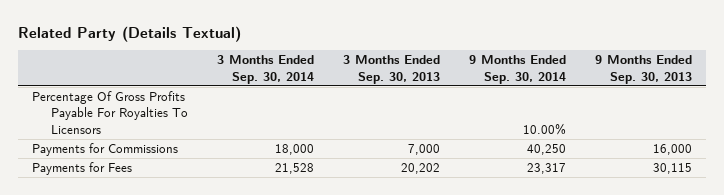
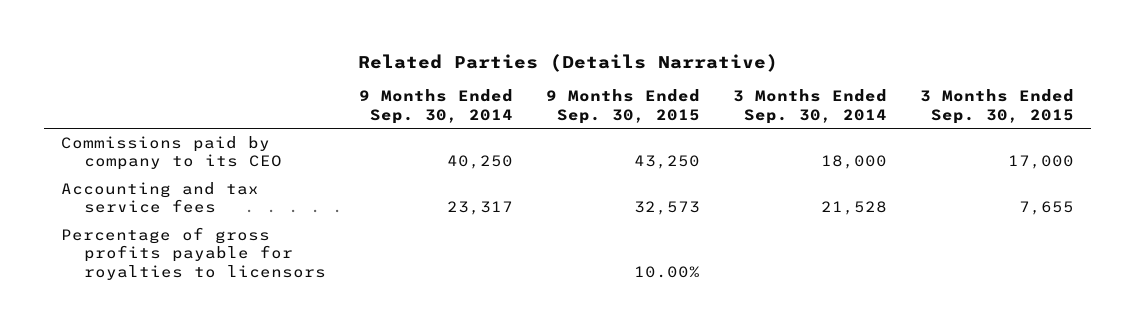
- Related Party (Details Textual)
+ Related Parties (Details Narrative)
- | 3 Months Ended Sep. 30, 2014 | 3 Months Ended Sep. 30, 2013 | 9 Months Ended Sep. 30, 2014 | 9 Months Ended Sep. 30, 2013
+ | 9 Months Ended Sep. 30, 2014 | 9 Months Ended Sep. 30, 2015 | 3 Months Ended Sep. 30, 2014 | 3 Months Ended Sep. 30, 2015
- Percentage Of Gross Profits Payable For Royalties To Licensors | | | 10.00% |
- Payments for Commissions | 18,000 | 7,000 | 40,250 | 16,000
- Payments for Fees | 21,528 | 20,202 | 23,317 | 30,115
+ Commissions paid by company to its CEO | 40,250 | 43,250 | 18,000 | 17,000
+ Accounting and tax service fees | 23,317 | 32,573 | 21,528 | 7,655
+ Percentage of gross profits payable for royalties to licensors | | 10.00% | |

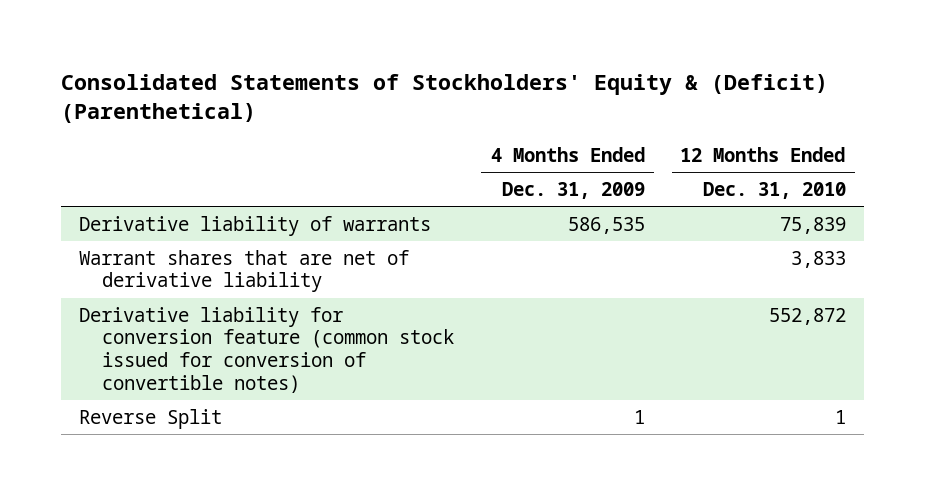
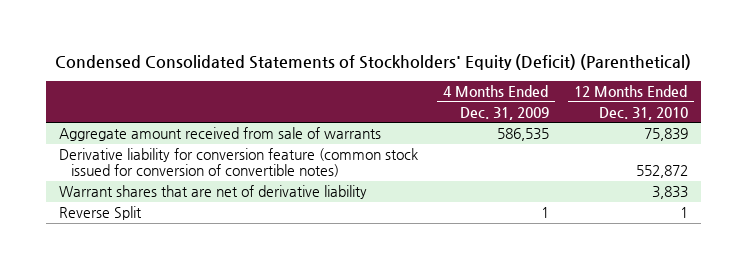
- Consolidated Statements of Stockholders' Equity & (Deficit) (Parenthetical)
+ Condensed Consolidated Statements of Stockholders' Equity (Deficit) (Parenthetical)
- Derivative liability of warrants | 586,535 | 75,839
+ Aggregate amount received from sale of warrants | 586,535 | 75,839
moved down: Warrant shares that are net of derivative liability | | 3,833

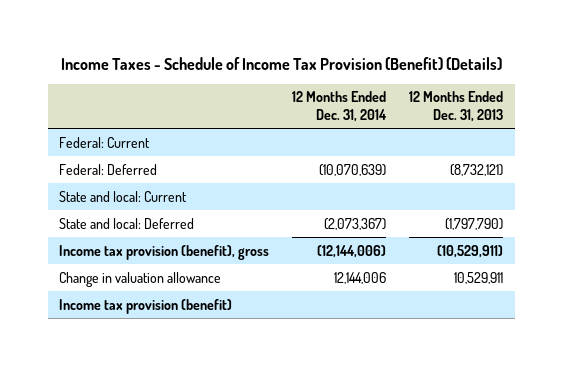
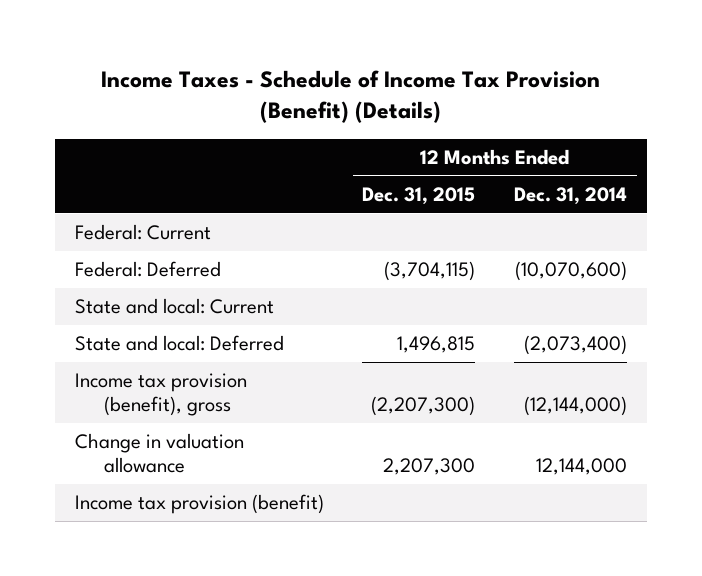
- | 12 Months Ended Dec. 31, 2014 | 12 Months Ended Dec. 31, 2013
+ | 12 Months Ended Dec. 31, 2015 | 12 Months Ended Dec. 31, 2014
- Federal: Deferred | (10,070,639) | (8,732,121)
+ Federal: Deferred | (3,704,115) | (10,070,600)
- State and local: Deferred | (2,073,367) | (1,797,790)
- Income tax provision (benefit), gross | (12,144,006) | (10,529,911)
- Change in valuation allowance | 12,144,006 | 10,529,911
+ State and local: Deferred | 1,496,815 | (2,073,400)
+ Income tax provision (benefit), gross | (2,207,300) | (12,144,000)
+ Change in valuation allowance | 2,207,300 | 12,144,000

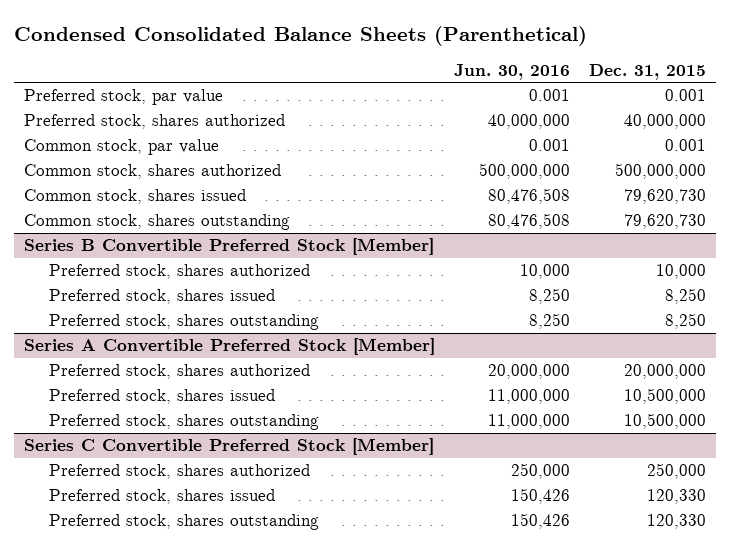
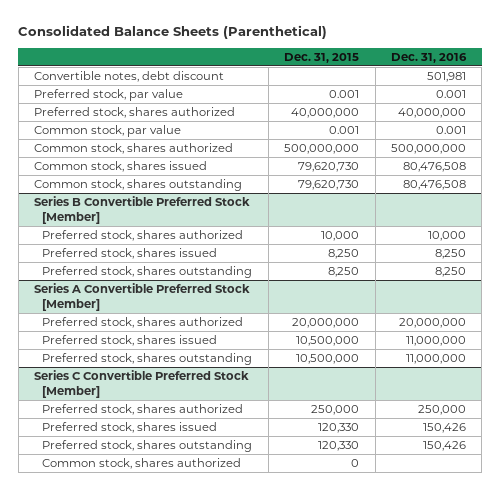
- Condensed Consolidated Balance Sheets (Parenthetical)
+ Consolidated Balance Sheets (Parenthetical)
- | Jun. 30, 2016 | Dec. 31, 2015
+ | Dec. 31, 2015 | Dec. 31, 2016
+ Convertible notes, debt discount | | 501,981
@ Series C Convertible Preferred Stock [Member]
+ Common stock, shares authorized | 0 |

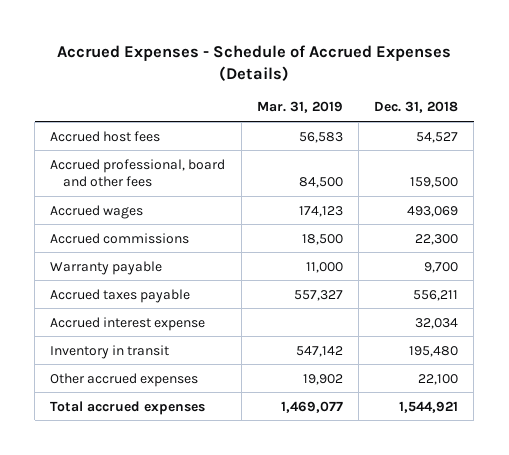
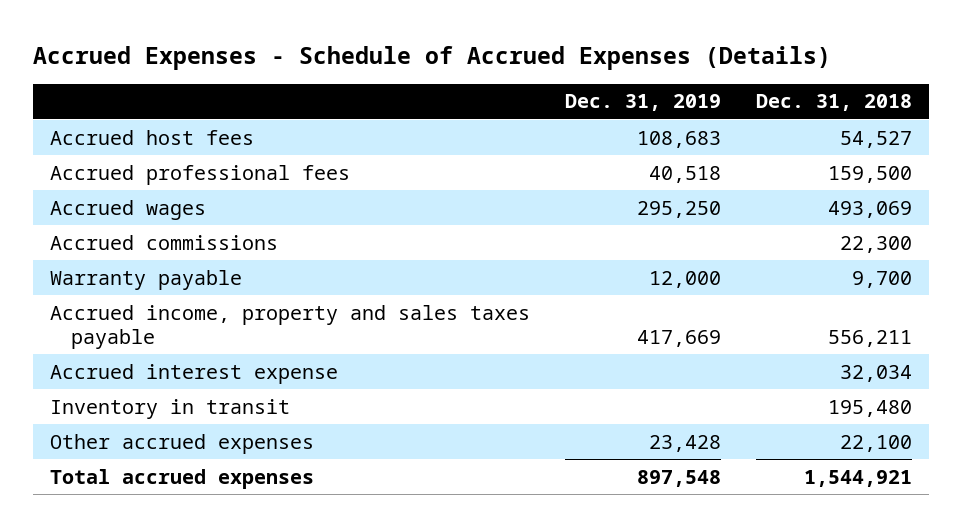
- | Mar. 31, 2019 | Dec. 31, 2018
+ | Dec. 31, 2019 | Dec. 31, 2018
- Accrued professional, board and other fees | 84,500 | 159,500
+ Accrued professional fees | 40,518 | 159,500
- Accrued taxes payable | 557,327 | 556,211
+ Accrued income, property and sales taxes payable | 417,669 | 556,211

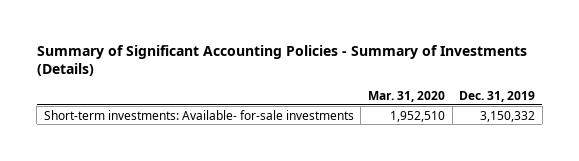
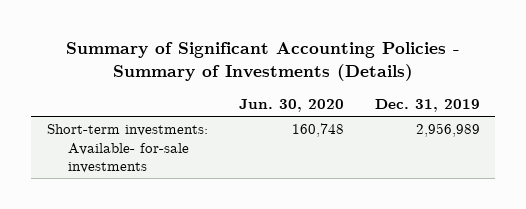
- | Mar. 31, 2020 | Dec. 31, 2019
+ | Jun. 30, 2020 | Dec. 31, 2019
- Short-term investments: Available- for-sale investments | 1,952,510 | 3,150,332
+ Short-term investments: Available- for-sale investments | 160,748 | 2,956,989

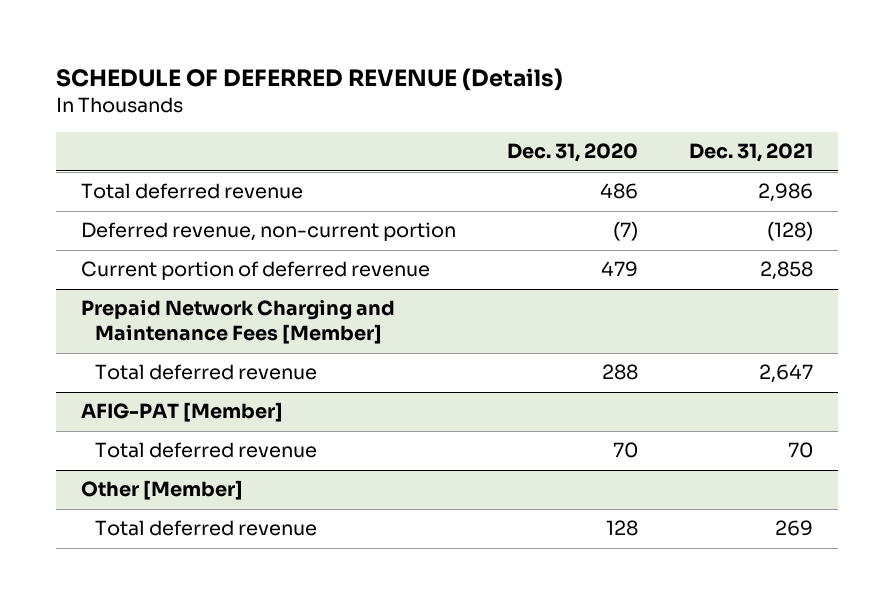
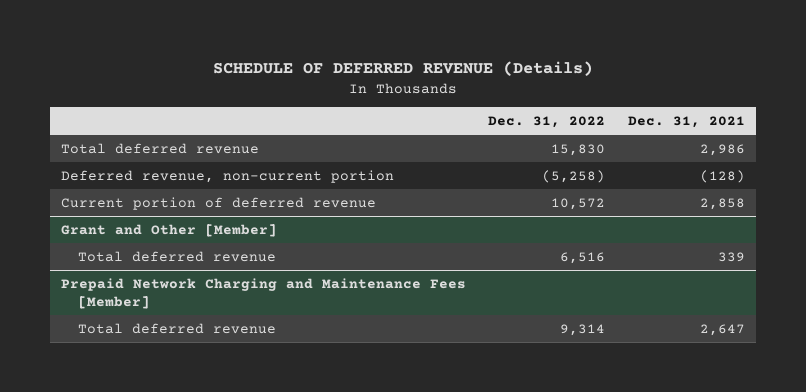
- | Dec. 31, 2020 | Dec. 31, 2021
+ | Dec. 31, 2022 | Dec. 31, 2021
+ Grant and Other [Member]
+ Total deferred revenue | 6,516 | 339
- AFIG-PAT [Member]
- Total deferred revenue | 70 | 70
- Other [Member]
- Total deferred revenue | 128 | 269

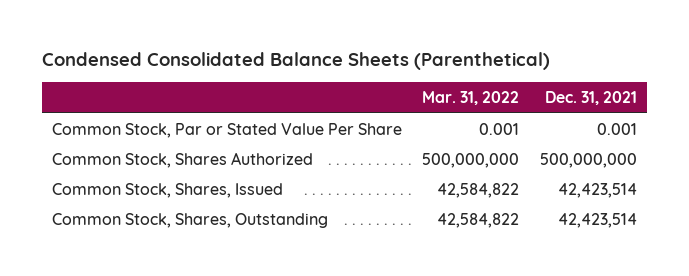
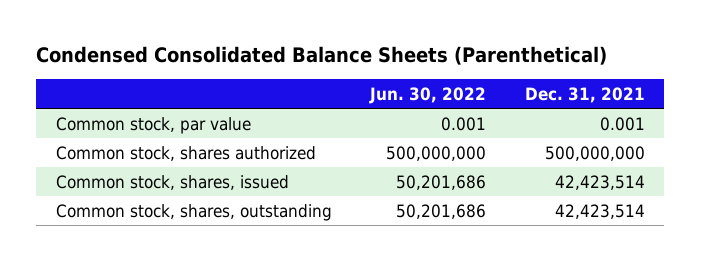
- | Mar. 31, 2022 | Dec. 31, 2021
+ | Jun. 30, 2022 | Dec. 31, 2021
- Common Stock, Par or Stated Value Per Share | 0.001 | 0.001
- Common Stock, Shares Authorized | 500,000,000 | 500,000,000
- Common Stock, Shares, Issued | 42,584,822 | 42,423,514
- Common Stock, Shares, Outstanding | 42,584,822 | 42,423,514
+ Common stock, par value | 0.001 | 0.001
+ Common stock, shares authorized | 500,000,000 | 500,000,000
+ Common stock, shares, issued | 50,201,686 | 42,423,514
+ Common stock, shares, outstanding | 50,201,686 | 42,423,514

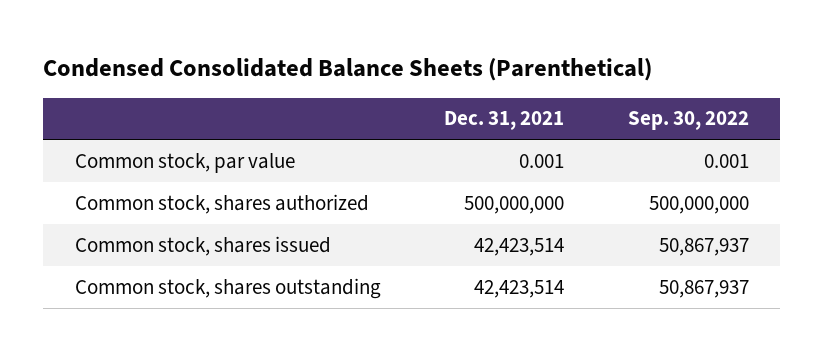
- | Jun. 30, 2022 | Dec. 31, 2021
+ | Dec. 31, 2021 | Sep. 30, 2022
- Common stock, shares, issued | 50,201,686 | 42,423,514
- Common stock, shares, outstanding | 50,201,686 | 42,423,514
+ Common stock, shares issued | 42,423,514 | 50,867,937
+ Common stock, shares outstanding | 42,423,514 | 50,867,937

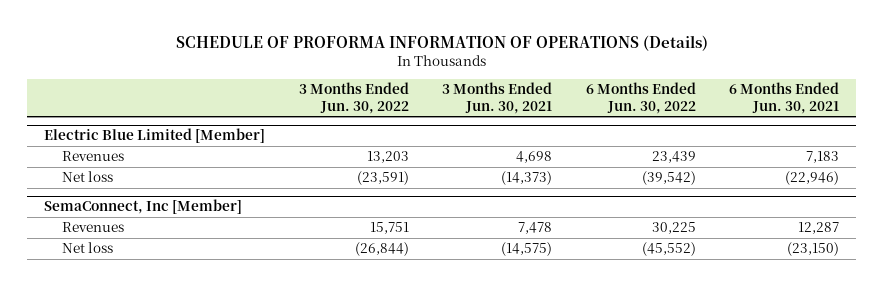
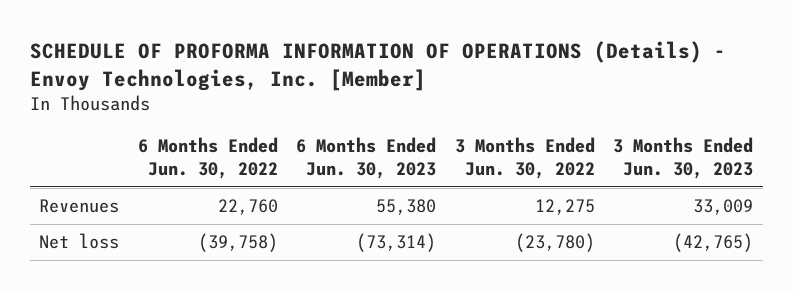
- SCHEDULE OF PROFORMA INFORMATION OF OPERATIONS (Details)
+ SCHEDULE OF PROFORMA INFORMATION OF OPERATIONS (Details) - Envoy Technologies, Inc. [Member]
- | 3 Months Ended Jun. 30, 2022 | 3 Months Ended Jun. 30, 2021 | 6 Months Ended Jun. 30, 2022 | 6 Months Ended Jun. 30, 2021
+ | 6 Months Ended Jun. 30, 2022 | 6 Months Ended Jun. 30, 2023 | 3 Months Ended Jun. 30, 2022 | 3 Months Ended Jun. 30, 2023
- Electric Blue Limited [Member]
- Revenues | 13,203 | 4,698 | 23,439 | 7,183
- Net loss | (23,591) | (14,373) | (39,542) | (22,946)
- SemaConnect, Inc [Member]
- Revenues | 15,751 | 7,478 | 30,225 | 12,287
- Net loss | (26,844) | (14,575) | (45,552) | (23,150)
+ Revenues | 22,760 | 55,380 | 12,275 | 33,009
+ Net loss | (39,758) | (73,314) | (23,780) | (42,765)

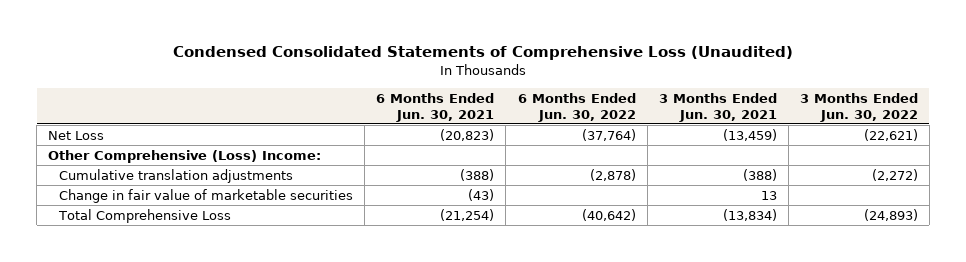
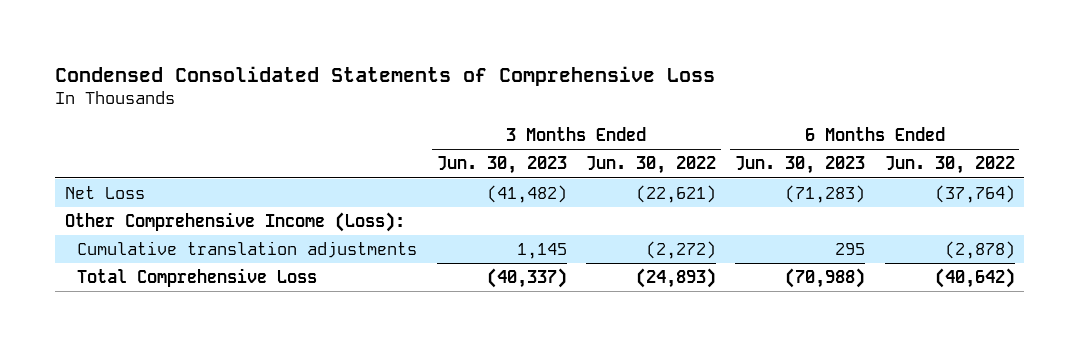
- Condensed Consolidated Statements of Comprehensive Loss (Unaudited)
+ Condensed Consolidated Statements of Comprehensive Loss
- | 6 Months Ended Jun. 30, 2021 | 6 Months Ended Jun. 30, 2022 | 3 Months Ended Jun. 30, 2021 | 3 Months Ended Jun. 30, 2022
+ | 3 Months Ended Jun. 30, 2023 | 3 Months Ended Jun. 30, 2022 | 6 Months Ended Jun. 30, 2023 | 6 Months Ended Jun. 30, 2022
- Other Comprehensive (Loss) Income:
+ Other Comprehensive Income (Loss):
- Change in fair value of marketable securities | (43) | | 13 |

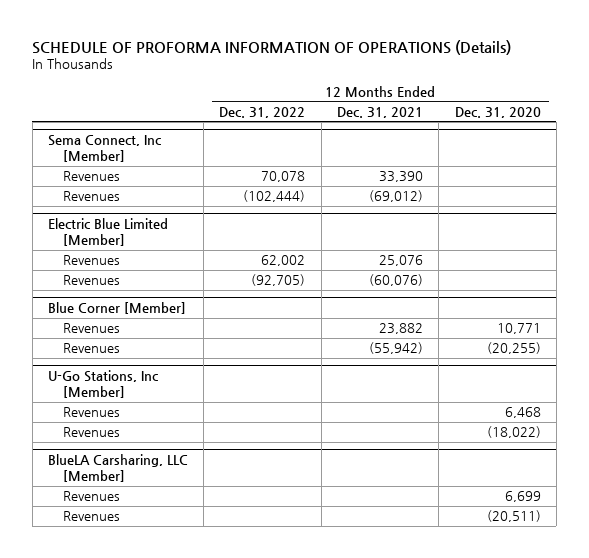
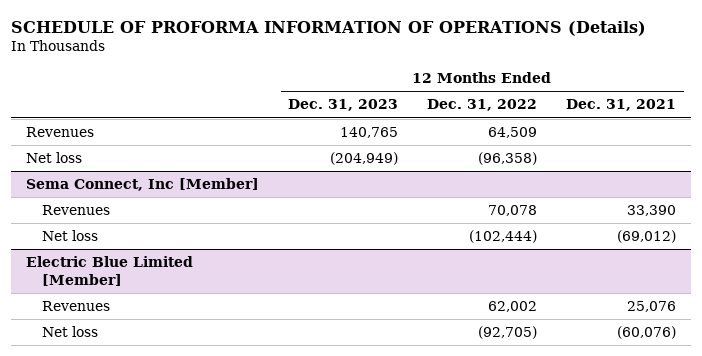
- | 12 Months Ended Dec. 31, 2022 | 12 Months Ended Dec. 31, 2021 | 12 Months Ended Dec. 31, 2020
+ | 12 Months Ended Dec. 31, 2023 | 12 Months Ended Dec. 31, 2022 | 12 Months Ended Dec. 31, 2021
+ Revenues | 140,765 | 64,509 |
+ Net loss | (204,949) | (96,358) |
@ Sema Connect, Inc [Member]
- Revenues | (102,444) | (69,012) |
+ Net loss | | (102,444) | (69,012)
@ Electric Blue Limited [Member]
- Revenues | (92,705) | (60,076) |
- Blue Corner [Member]
- Revenues | | 23,882 | 10,771
- Revenues | | (55,942) | (20,255)
- U-Go Stations, Inc [Member]
- Revenues | | | 6,468
- Revenues | | | (18,022)
- BlueLA Carsharing, LLC [Member]
- Revenues | | | 6,699
- Revenues | | | (20,511)
@ Electric Blue Limited [Member]
+ Net loss | | (92,705) | (60,076)

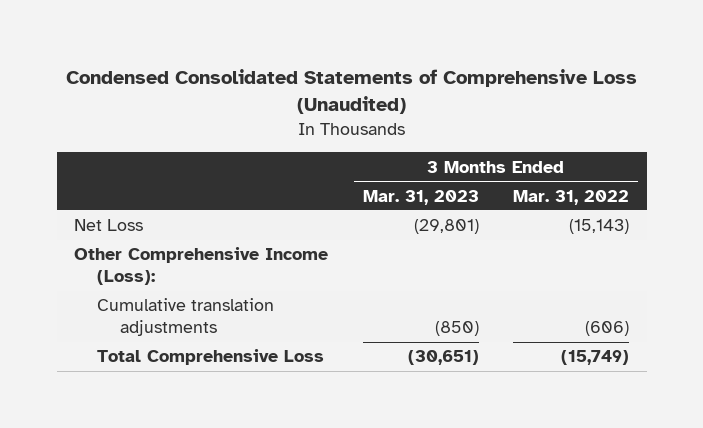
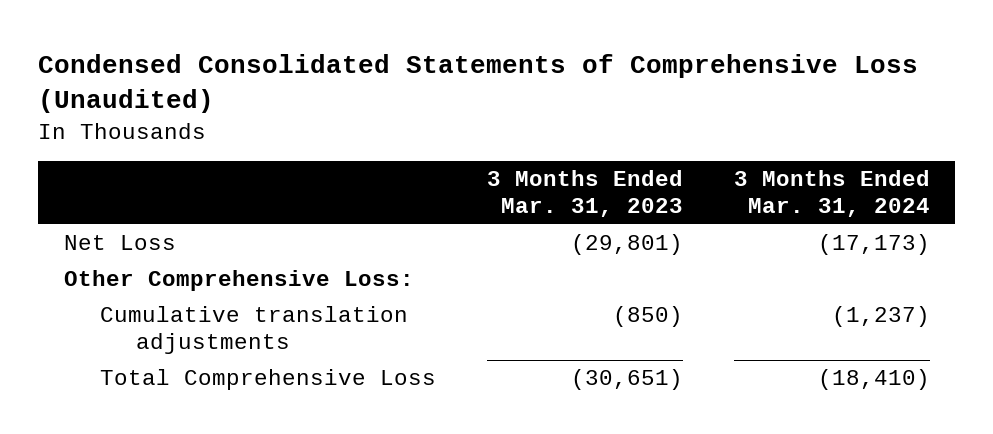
- | 3 Months Ended Mar. 31, 2023 | 3 Months Ended Mar. 31, 2022
+ | 3 Months Ended Mar. 31, 2023 | 3 Months Ended Mar. 31, 2024
- Other Comprehensive Income (Loss):
+ Other Comprehensive Loss:

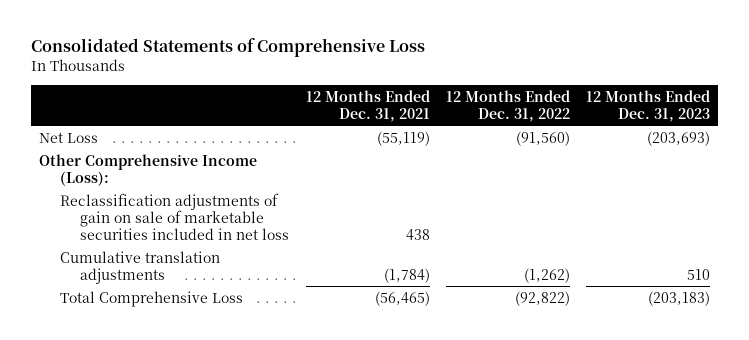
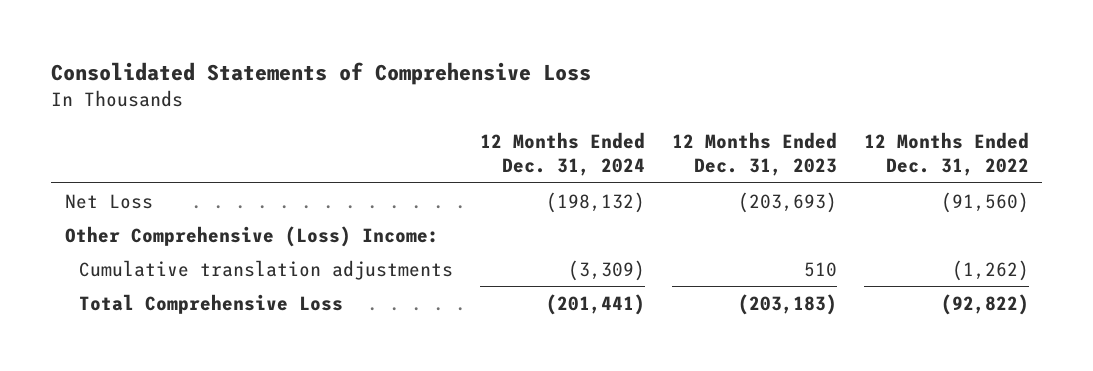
- | 12 Months Ended Dec. 31, 2021 | 12 Months Ended Dec. 31, 2022 | 12 Months Ended Dec. 31, 2023
+ | 12 Months Ended Dec. 31, 2024 | 12 Months Ended Dec. 31, 2023 | 12 Months Ended Dec. 31, 2022
- Other Comprehensive Income (Loss):
- Reclassification adjustments of gain on sale of marketable securities included in net loss | 438 | |
+ Other Comprehensive (Loss) Income:

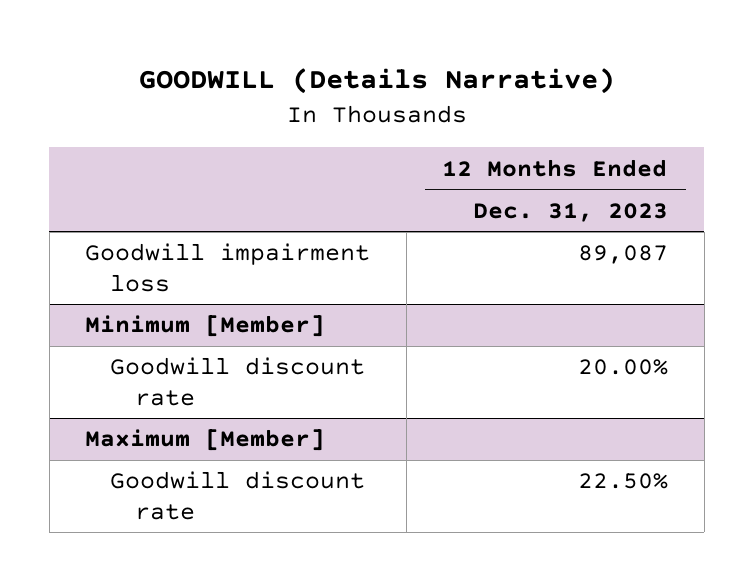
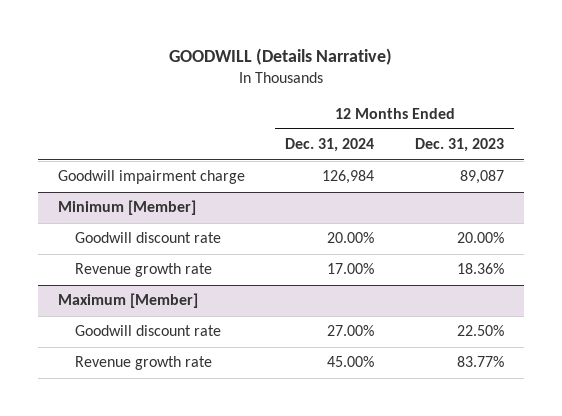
- | 12 Months Ended Dec. 31, 2023
+ | 12 Months Ended Dec. 31, 2024 | 12 Months Ended Dec. 31, 2023
- Goodwill impairment loss | 89,087
+ Goodwill impairment charge | 126,984 | 89,087
@ Minimum [Member]
+ Revenue growth rate | 17.00% | 18.36%
@ Maximum [Member]
+ Revenue growth rate | 45.00% | 83.77%

